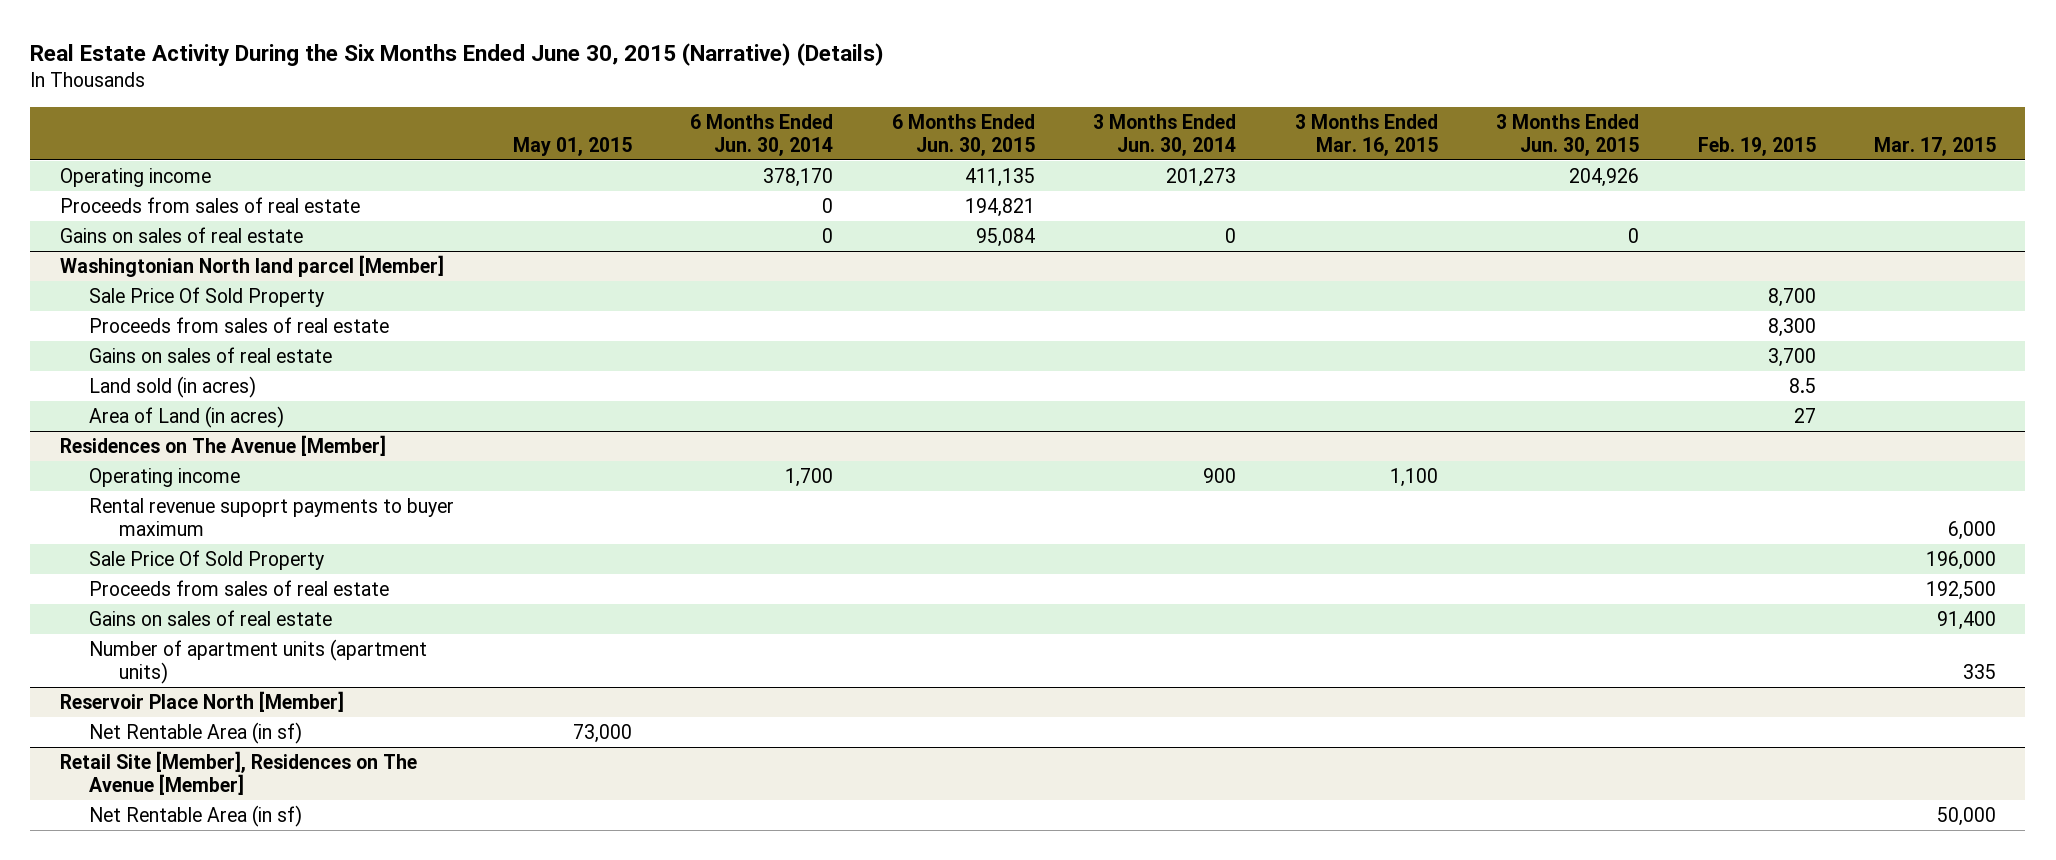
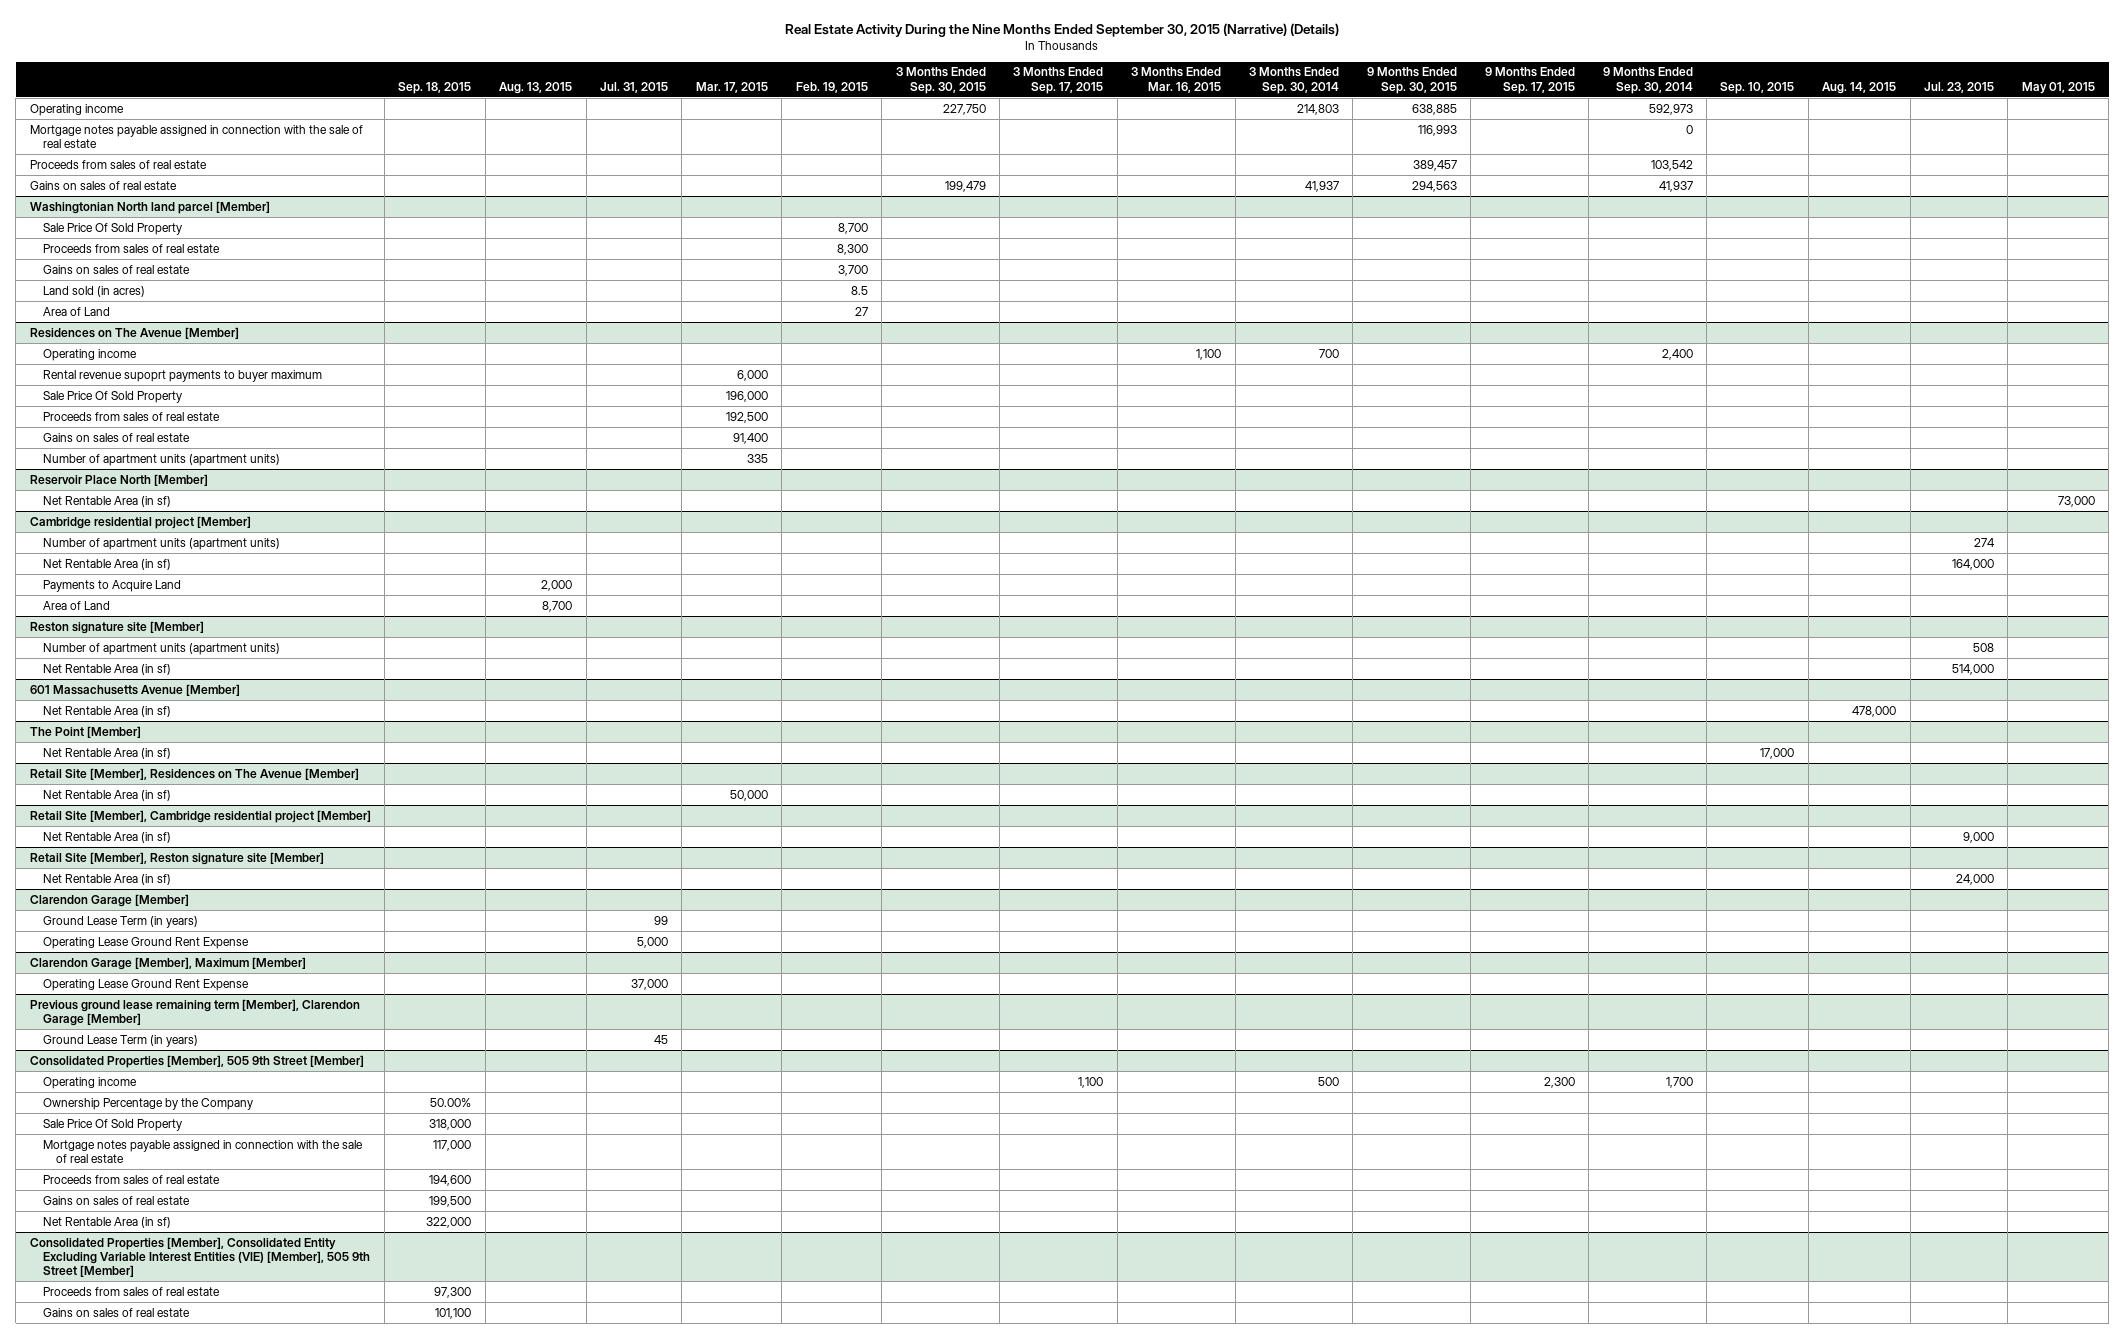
- Real Estate Activity During the Six Months Ended June 30, 2015 (Narrative) (Details)
+ Real Estate Activity During the Nine Months Ended September 30, 2015 (Narrative) (Details)
- | May 01, 2015 | 6 Months Ended Jun. 30, 2014 | 6 Months Ended Jun. 30, 2015 | 3 Months Ended Jun. 30, 2014 | 3 Months Ended Mar. 16, 2015 | 3 Months Ended Jun. 30, 2015 | Feb. 19, 2015 | Mar. 17, 2015
+ | Sep. 18, 2015 | Aug. 13, 2015 | Jul. 31, 2015 | Mar. 17, 2015 | Feb. 19, 2015 | 3 Months Ended Sep. 30, 2015 | 3 Months Ended Sep. 17, 2015 | 3 Months Ended Mar. 16, 2015 | 3 Months Ended Sep. 30, 2014 | 9 Months Ended Sep. 30, 2015 | 9 Months Ended Sep. 17, 2015 | 9 Months Ended Sep. 30, 2014 | Sep. 10, 2015 | Aug. 14, 2015 | Jul. 23, 2015 | May 01, 2015
+ Mortgage notes payable assigned in connection with the sale of real estate | | | | | | | | | | 116,993 | | 0 | | | |
@ Washingtonian North land parcel [Member]
- Area of Land (in acres) | | | | | | | 27 |
+ Area of Land | | | | | 27 | | | | | | | | | | |
+ Cambridge residential project [Member]
+ Number of apartment units (apartment units) | | | | | | | | | | | | | | | 274 |
+ Net Rentable Area (in sf) | | | | | | | | | | | | | | | 164,000 |
+ Payments to Acquire Land | | 2,000 | | | | | | | | | | | | | |
+ Area of Land | | 8,700 | | | | | | | | | | | | | |
+ Reston signature site [Member]
+ Number of apartment units (apartment units) | | | | | | | | | | | | | | | 508 |
+ Net Rentable Area (in sf) | | | | | | | | | | | | | | | 514,000 |
+ 601 Massachusetts Avenue [Member]
+ Net Rentable Area (in sf) | | | | | | | | | | | | | | 478,000 | |
+ The Point [Member]
+ Net Rentable Area (in sf) | | | | | | | | | | | | | 17,000 | | |
+ Retail Site [Member], Cambridge residential project [Member]
+ Net Rentable Area (in sf) | | | | | | | | | | | | | | | 9,000 |
+ Retail Site [Member], Reston signature site [Member]
+ Net Rentable Area (in sf) | | | | | | | | | | | | | | | 24,000 |
+ Clarendon Garage [Member]
+ Ground Lease Term (in years) | | | 99 | | | | | | | | | | | | |
+ Operating Lease Ground Rent Expense | | | 5,000 | | | | | | | | | | | | |
+ Clarendon Garage [Member], Maximum [Member]
+ Operating Lease Ground Rent Expense | | | 37,000 | | | | | | | | | | | | |
+ Previous ground lease remaining term [Member], Clarendon Garage [Member]
+ Ground Lease Term (in years) | | | 45 | | | | | | | | | | | | |
+ Consolidated Properties [Member], 505 9th Street [Member]
+ Operating income | | | | | | | 1,100 | | 500 | | 2,300 | 1,700 | | | |
+ Ownership Percentage by the Company | 50.00% | | | | | | | | | | | | | | |
+ Sale Price Of Sold Property | 318,000 | | | | | | | | | | | | | | |
+ Mortgage notes payable assigned in connection with the sale of real estate | 117,000 | | | | | | | | | | | | | | |
+ Proceeds from sales of real estate | 194,600 | | | | | | | | | | | | | | |
+ Gains on sales of real estate | 199,500 | | | | | | | | | | | | | | |
+ Net Rentable Area (in sf) | 322,000 | | | | | | | | | | | | | | |
+ Consolidated Properties [Member], Consolidated Entity Excluding Variable Interest Entities (VIE) [Member], 505 9th Street [Member]
+ Proceeds from sales of real estate | 97,300 | | | | | | | | | | | | | | |
+ Gains on sales of real estate | 101,100 | | | | | | | | | | | | | | |

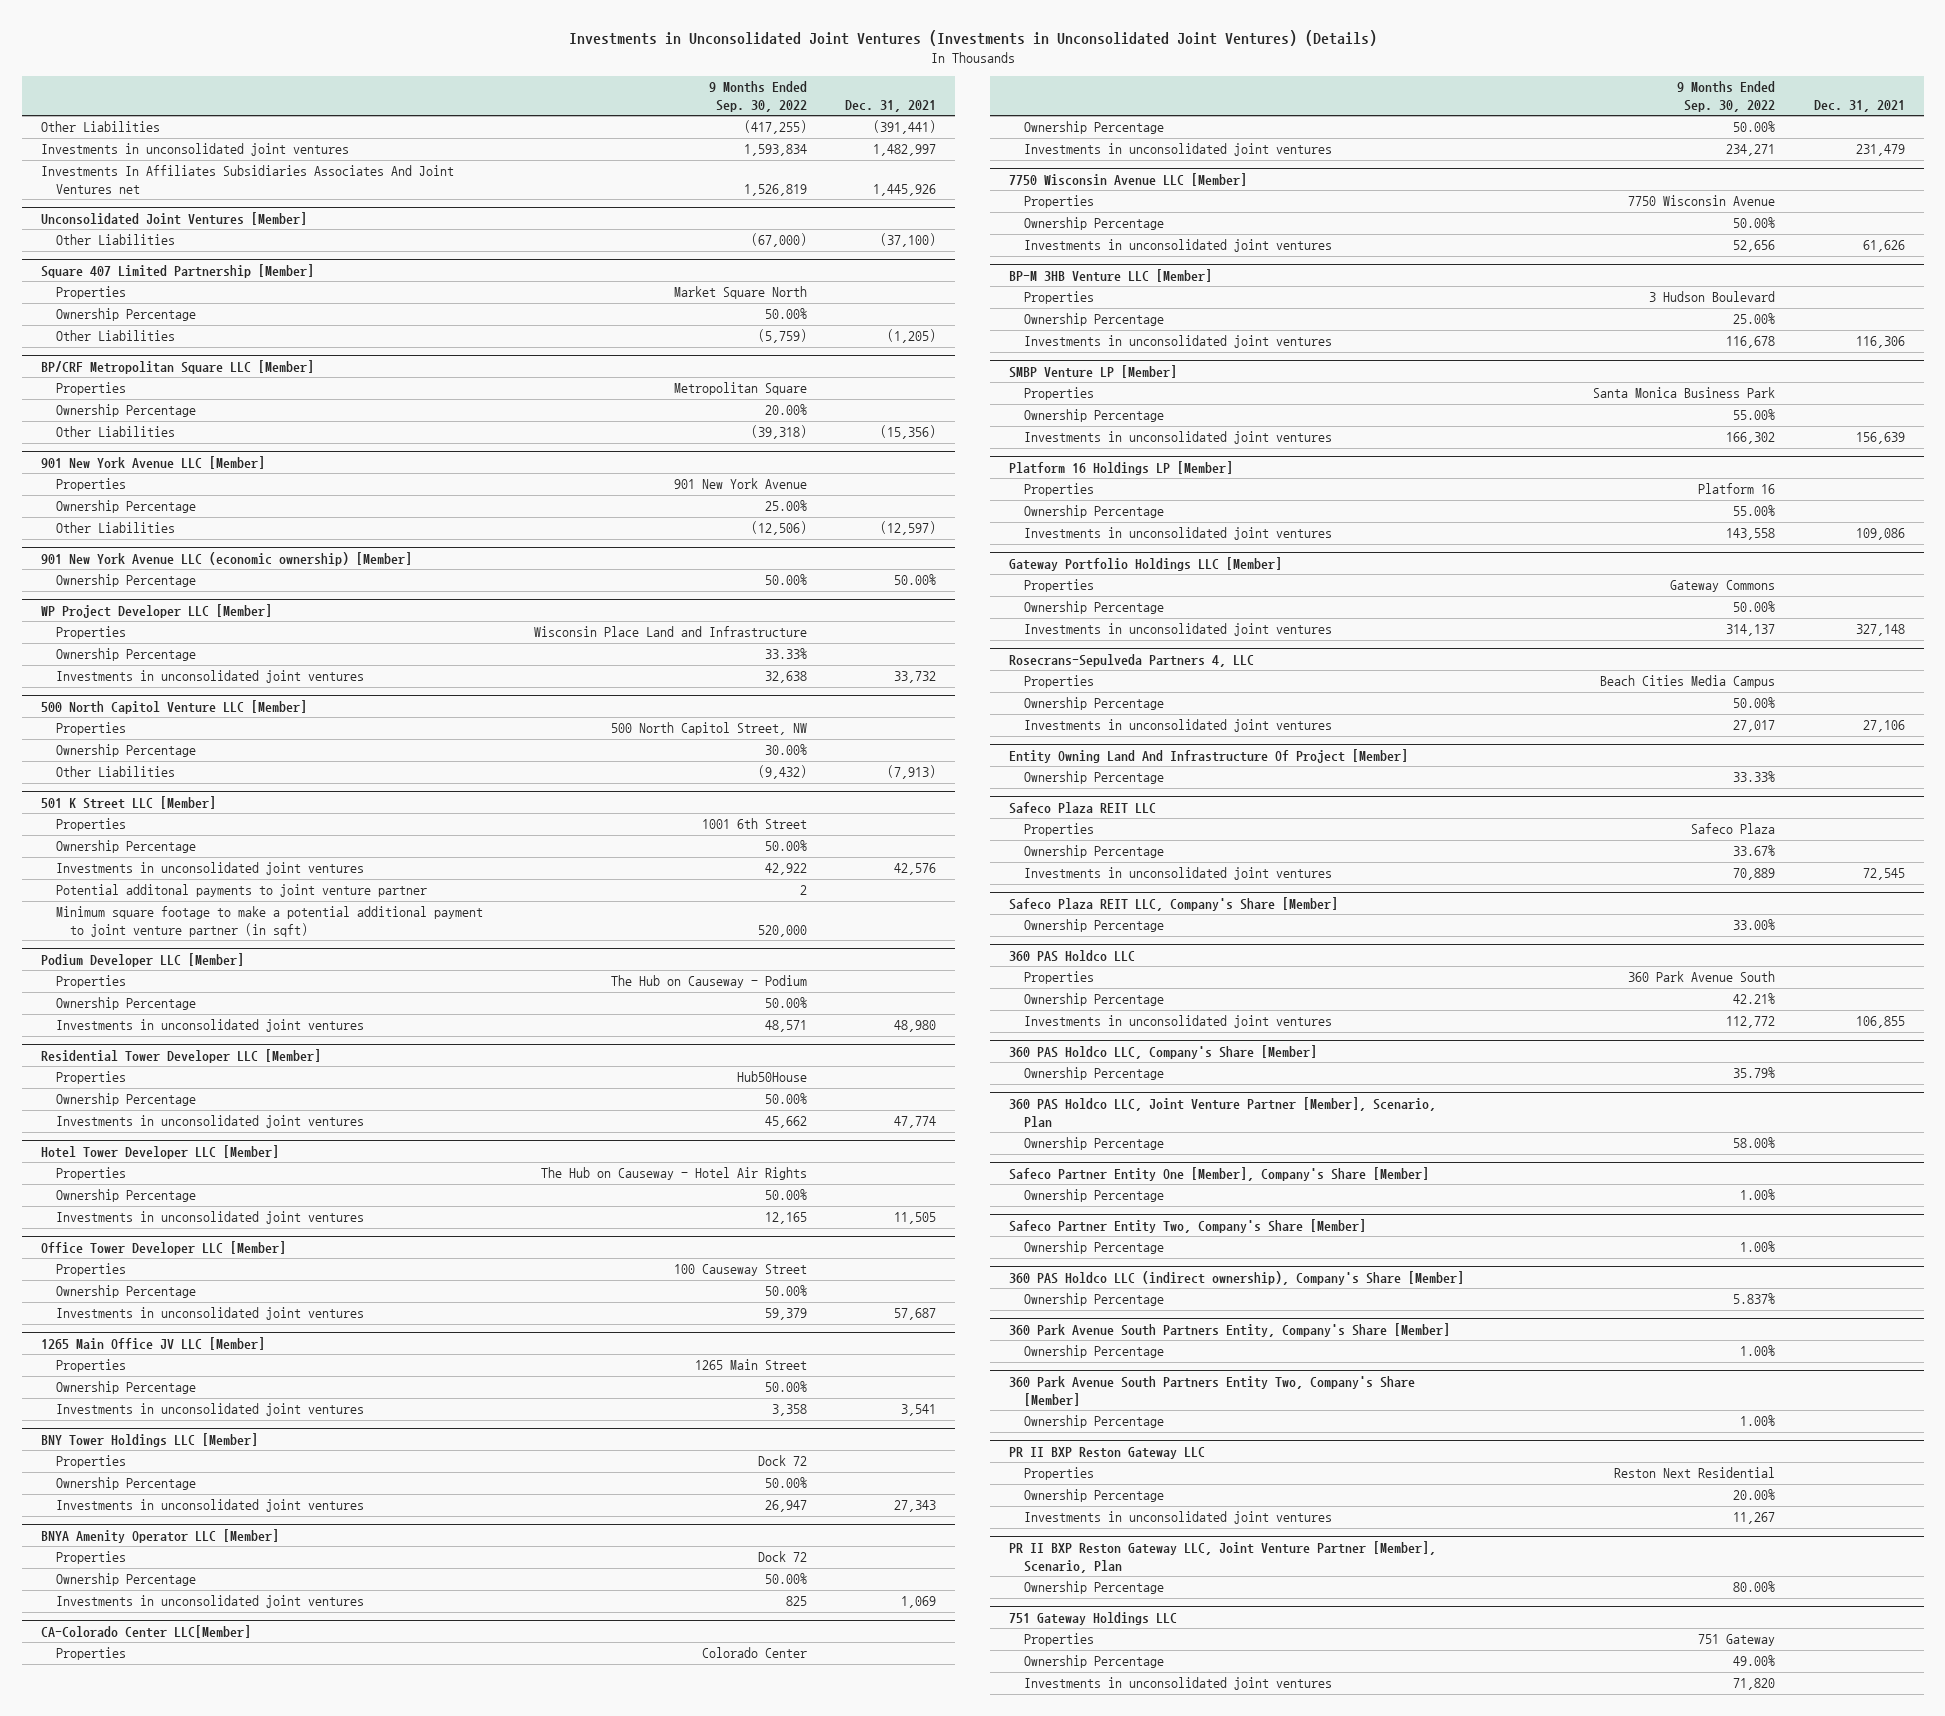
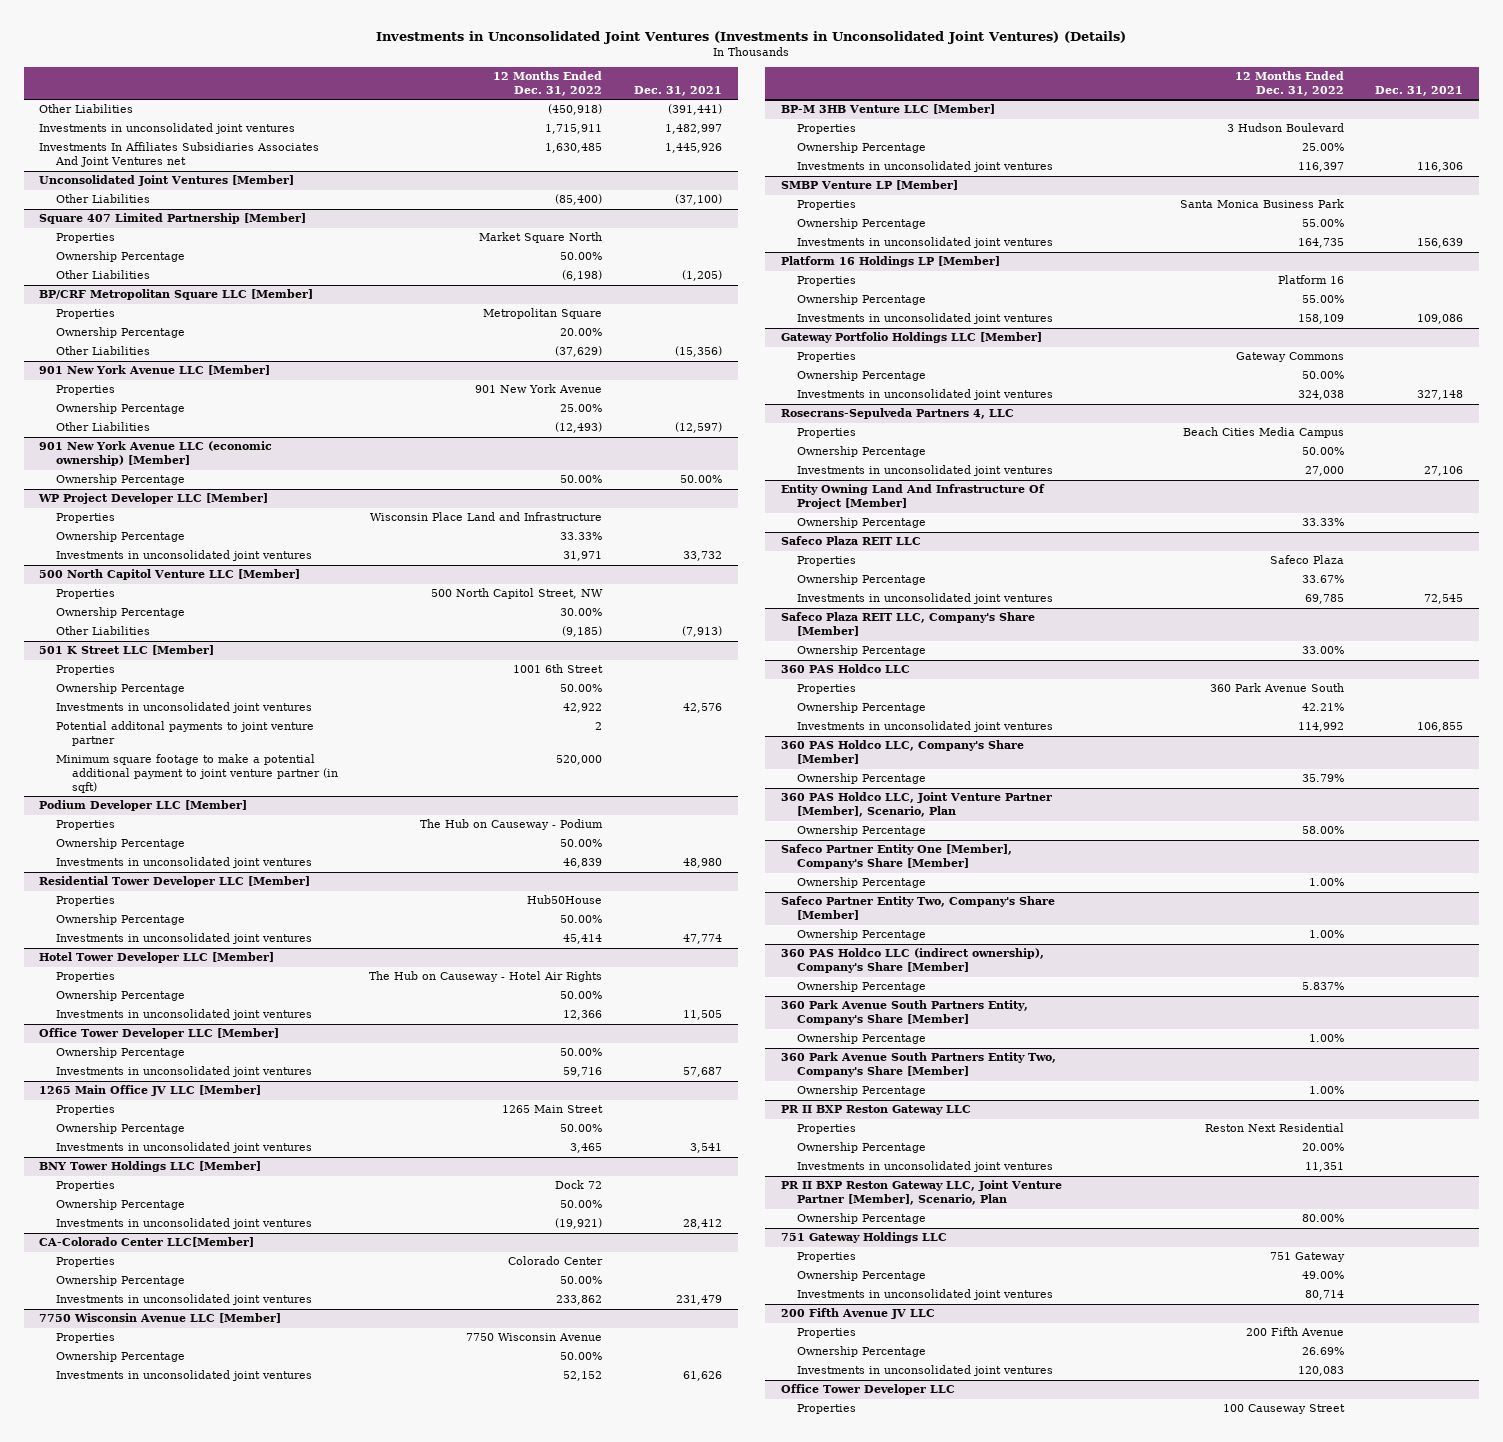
- | 9 Months Ended Sep. 30, 2022 | Dec. 31, 2021
+ | 12 Months Ended Dec. 31, 2022 | Dec. 31, 2021
@ Office Tower Developer LLC [Member]
- Properties | 100 Causeway Street |
@ BNY Tower Holdings LLC [Member]
- Investments in unconsolidated joint ventures | 26,947 | 27,343
- BNYA Amenity Operator LLC [Member]
- Properties | Dock 72 |
- Ownership Percentage | 50.00% |
- Investments in unconsolidated joint ventures | 825 | 1,069
@ BNY Tower Holdings LLC [Member]
+ Investments in unconsolidated joint ventures | (19,921) | 28,412
+ 200 Fifth Avenue JV LLC
+ Properties | 200 Fifth Avenue |
+ Ownership Percentage | 26.69% |
+ Investments in unconsolidated joint ventures | 120,083 |
+ Office Tower Developer LLC
+ Properties | 100 Causeway Street |

